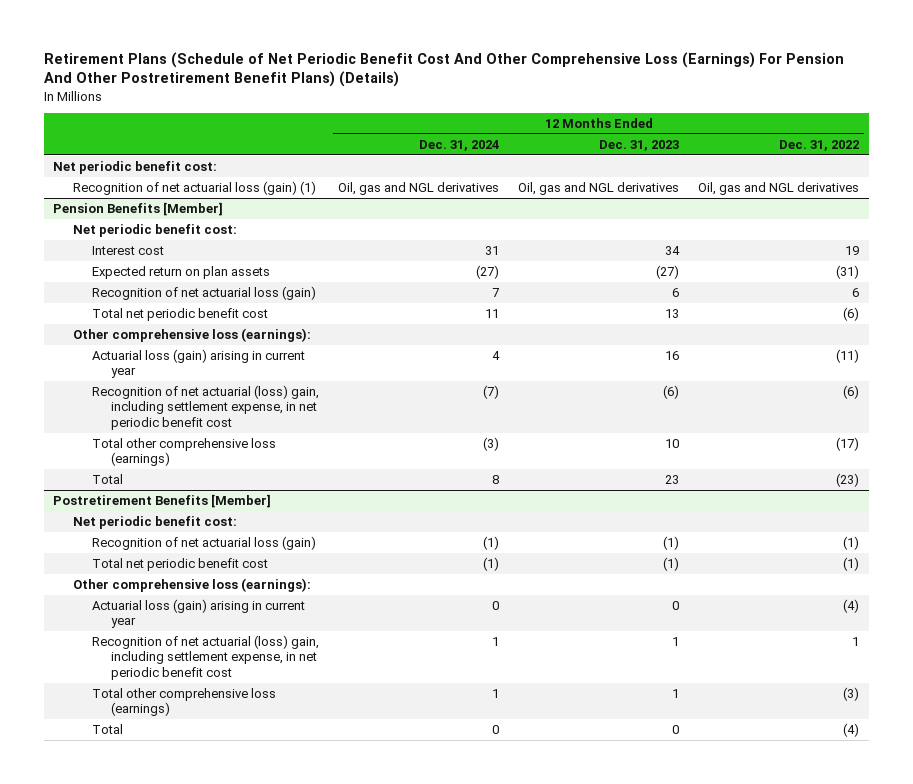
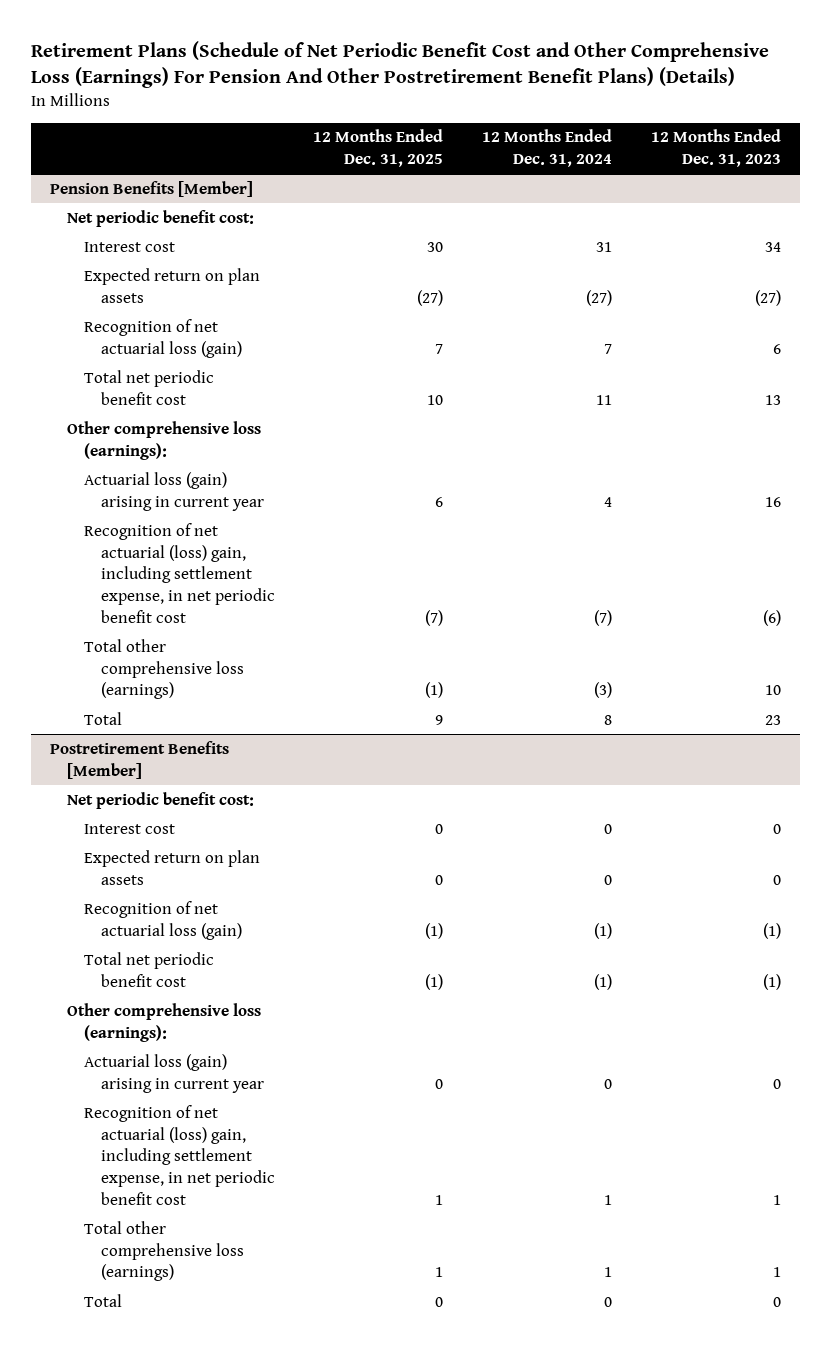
- Retirement Plans (Schedule of Net Periodic Benefit Cost And Other Comprehensive Loss (Earnings) For Pension And Other Postretirement Benefit Plans) (Details)
+ Retirement Plans (Schedule of Net Periodic Benefit Cost and Other Comprehensive Loss (Earnings) For Pension And Other Postretirement Benefit Plans) (Details)
- | 12 Months Ended Dec. 31, 2024 | 12 Months Ended Dec. 31, 2023 | 12 Months Ended Dec. 31, 2022
+ | 12 Months Ended Dec. 31, 2025 | 12 Months Ended Dec. 31, 2024 | 12 Months Ended Dec. 31, 2023
- Net periodic benefit cost:
- Recognition of net actuarial loss (gain) (1) | Oil, gas and NGL derivatives | Oil, gas and NGL derivatives | Oil, gas and NGL derivatives
@ Postretirement Benefits [Member]
+ Interest cost | 0 | 0 | 0
+ Expected return on plan assets | 0 | 0 | 0

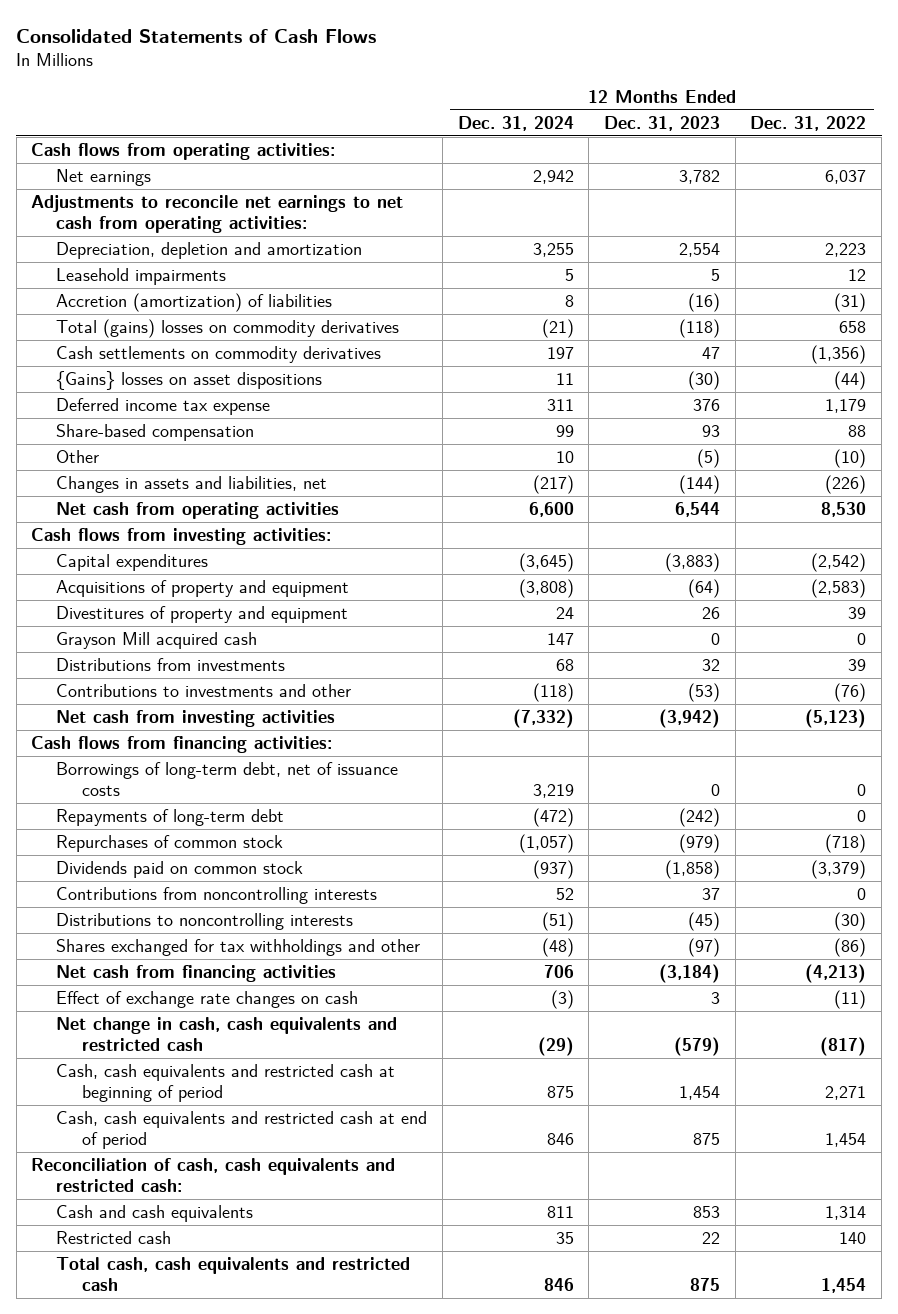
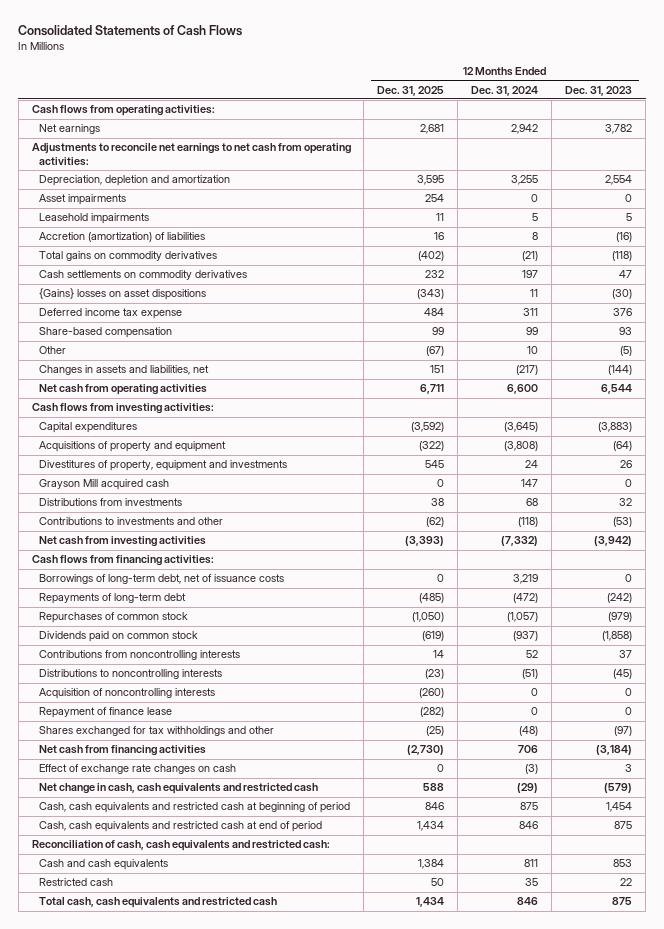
- | 12 Months Ended Dec. 31, 2024 | 12 Months Ended Dec. 31, 2023 | 12 Months Ended Dec. 31, 2022
+ | 12 Months Ended Dec. 31, 2025 | 12 Months Ended Dec. 31, 2024 | 12 Months Ended Dec. 31, 2023
+ Asset impairments | 254 | 0 | 0
- Total (gains) losses on commodity derivatives | (21) | (118) | 658
+ Total gains on commodity derivatives | (402) | (21) | (118)
- Divestitures of property and equipment | 24 | 26 | 39
+ Divestitures of property, equipment and investments | 545 | 24 | 26
+ Acquisition of noncontrolling interests | (260) | 0 | 0
+ Repayment of finance lease | (282) | 0 | 0

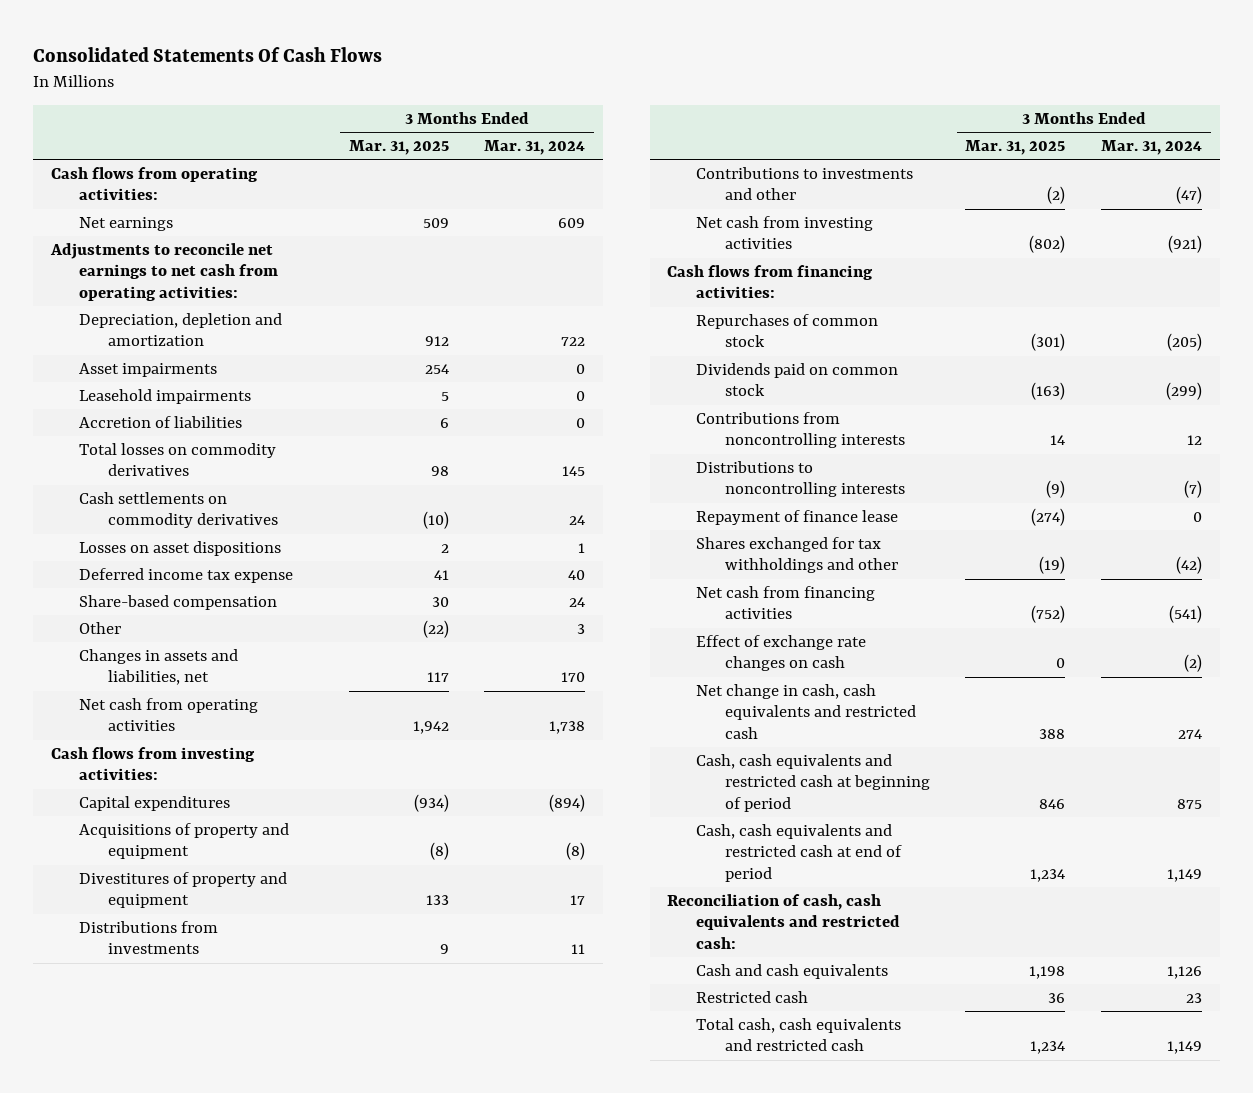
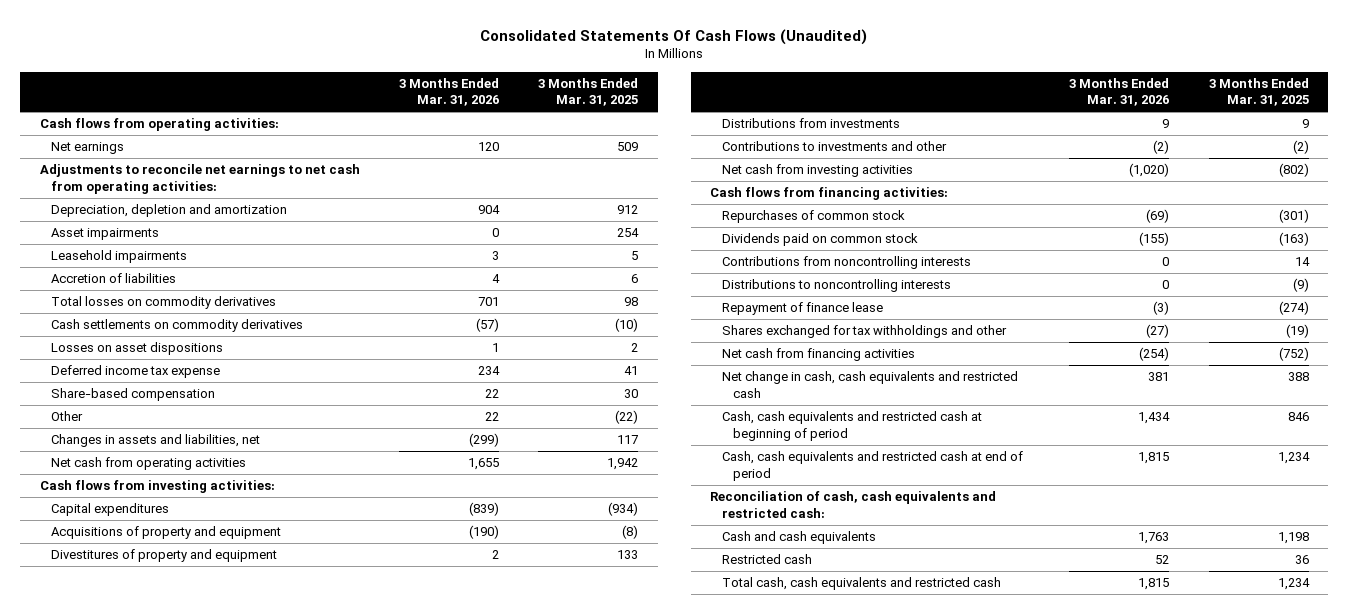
- Consolidated Statements Of Cash Flows
+ Consolidated Statements Of Cash Flows (Unaudited)
- | 3 Months Ended Mar. 31, 2025 | 3 Months Ended Mar. 31, 2024
+ | 3 Months Ended Mar. 31, 2026 | 3 Months Ended Mar. 31, 2025
- Effect of exchange rate changes on cash | 0 | (2)

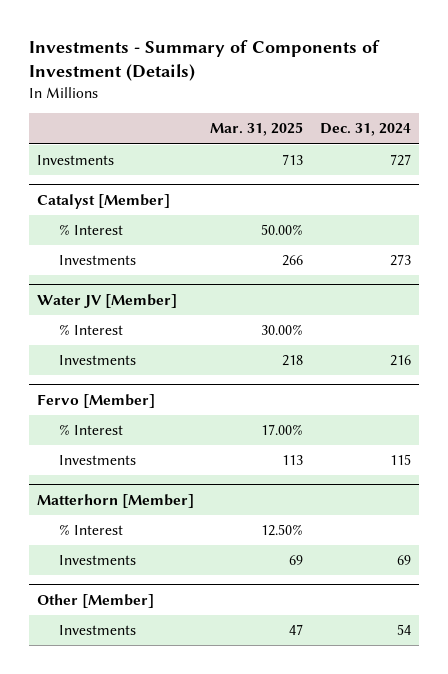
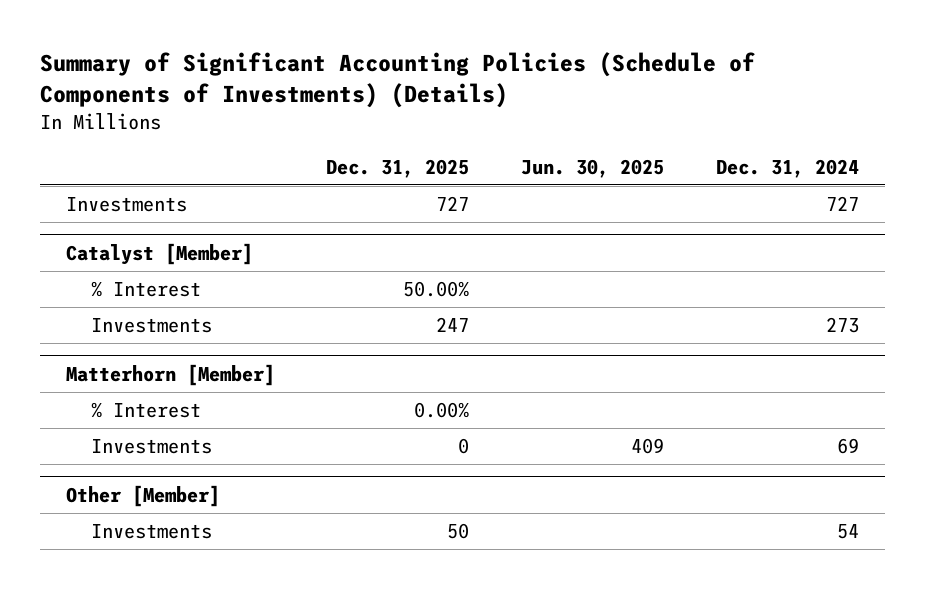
- Investments - Summary of Components of Investment (Details)
+ Summary of Significant Accounting Policies (Schedule of Components of Investments) (Details)
- | Mar. 31, 2025 | Dec. 31, 2024
+ | Dec. 31, 2025 | Jun. 30, 2025 | Dec. 31, 2024
- Water JV [Member]
- % Interest | 30.00% |
- Investments | 218 | 216
- Fervo [Member]
- % Interest | 17.00% |
- Investments | 113 | 115

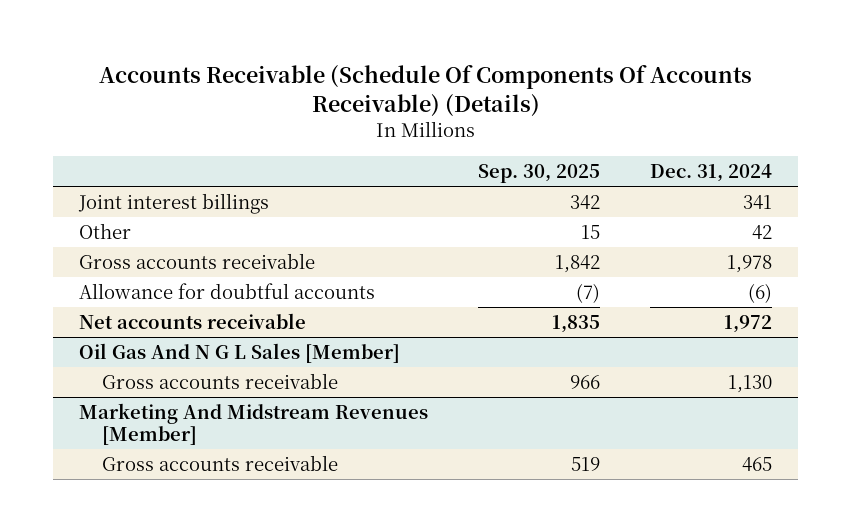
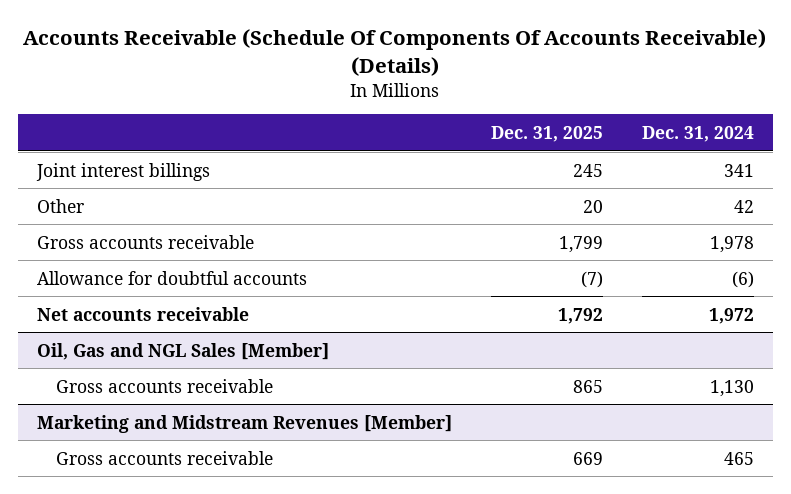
- | Sep. 30, 2025 | Dec. 31, 2024
+ | Dec. 31, 2025 | Dec. 31, 2024
- Oil Gas And N G L Sales [Member]
+ Oil, Gas and NGL Sales [Member]
- Marketing And Midstream Revenues [Member]
+ Marketing and Midstream Revenues [Member]

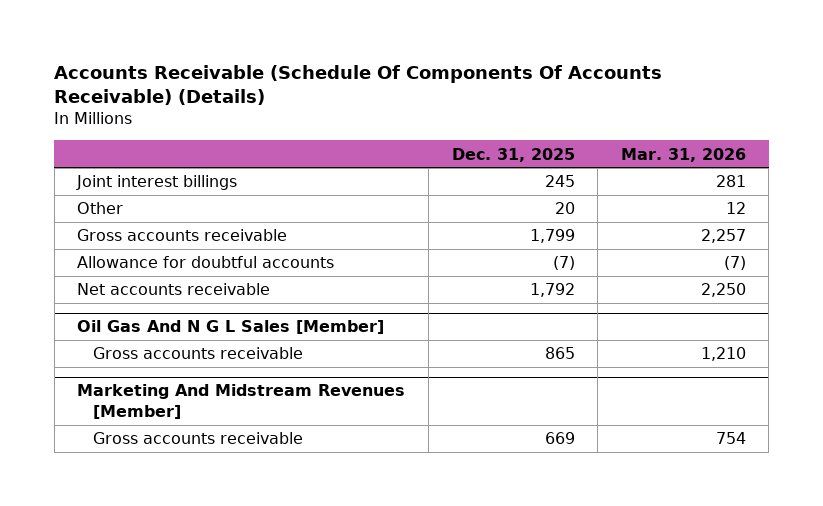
- | Dec. 31, 2025 | Dec. 31, 2024
+ | Dec. 31, 2025 | Mar. 31, 2026
- Oil, Gas and NGL Sales [Member]
+ Oil Gas And N G L Sales [Member]
- Marketing and Midstream Revenues [Member]
+ Marketing And Midstream Revenues [Member]

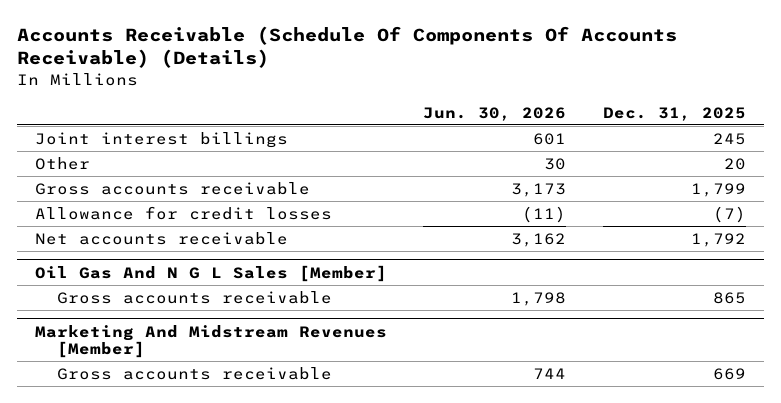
- | Dec. 31, 2025 | Mar. 31, 2026
+ | Jun. 30, 2026 | Dec. 31, 2025
- Allowance for doubtful accounts | (7) | (7)
+ Allowance for credit losses | (11) | (7)

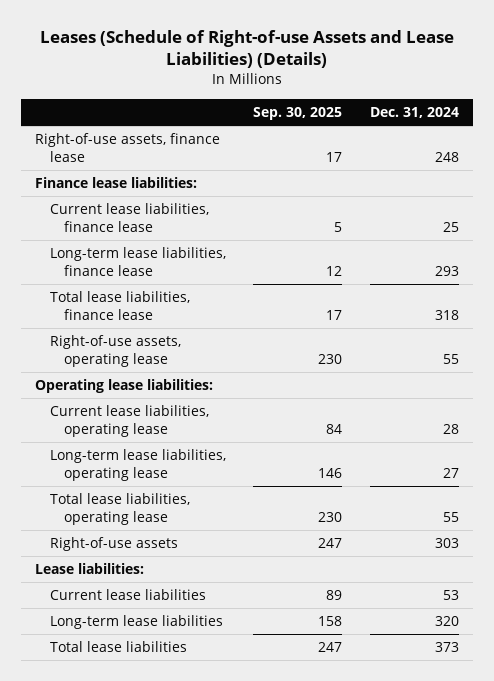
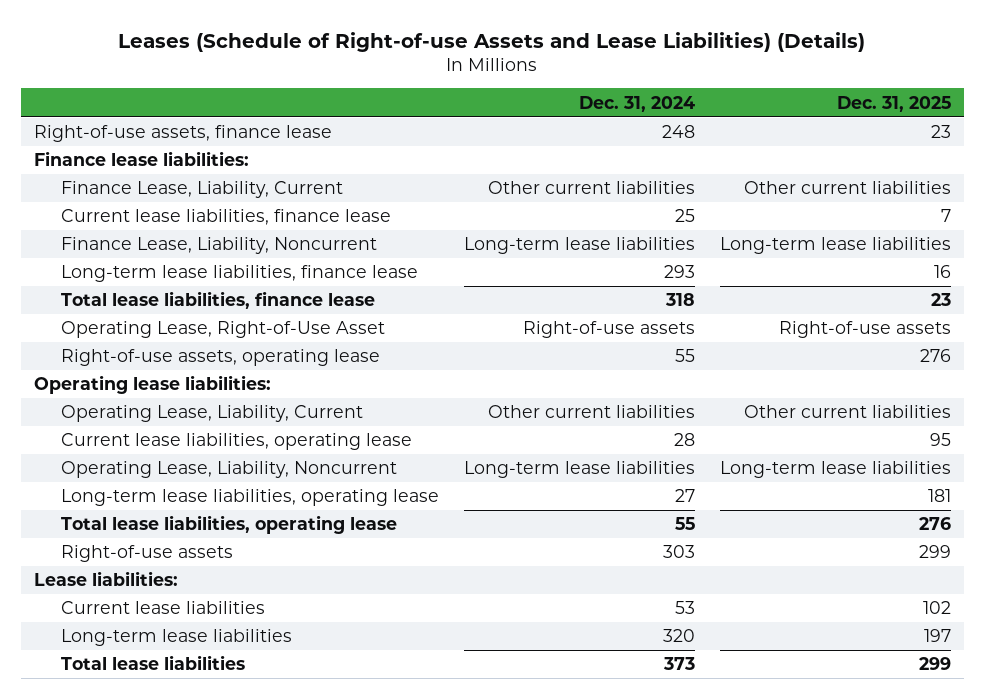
- | Sep. 30, 2025 | Dec. 31, 2024
+ | Dec. 31, 2024 | Dec. 31, 2025
+ Finance Lease, Liability, Current | Other current liabilities | Other current liabilities
+ Finance Lease, Liability, Noncurrent | Long-term lease liabilities | Long-term lease liabilities
+ Operating Lease, Right-of-Use Asset | Right-of-use assets | Right-of-use assets
+ Operating Lease, Liability, Current | Other current liabilities | Other current liabilities
+ Operating Lease, Liability, Noncurrent | Long-term lease liabilities | Long-term lease liabilities

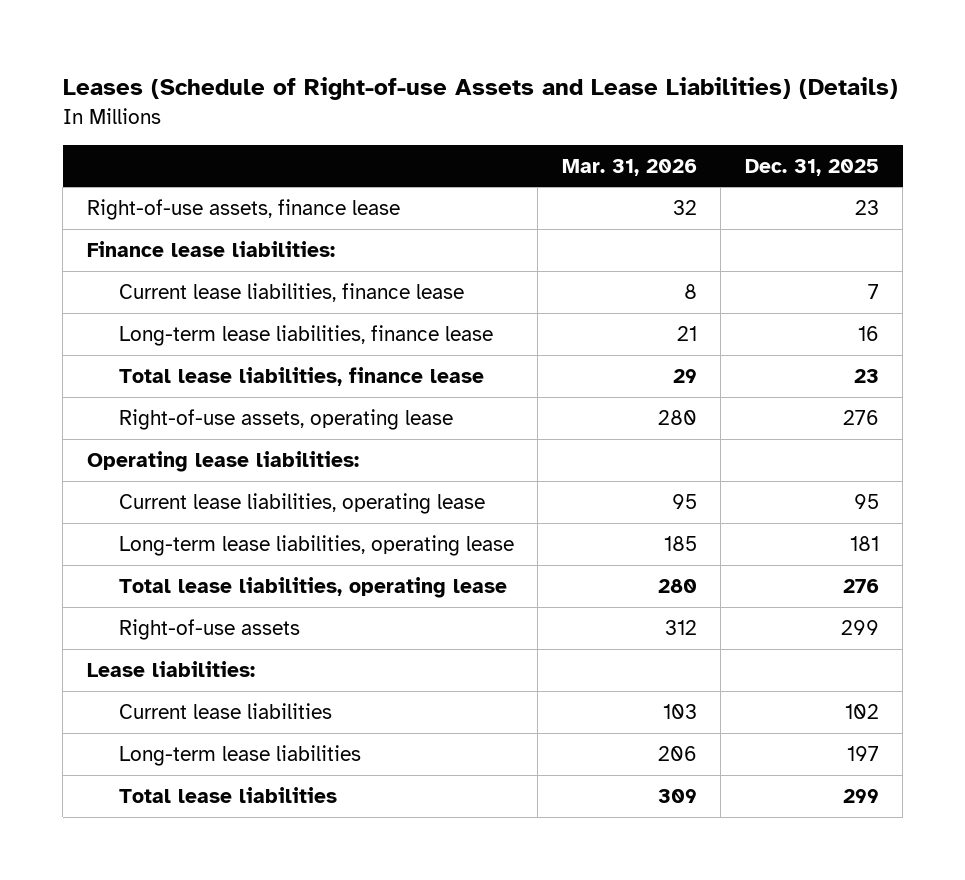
- | Dec. 31, 2024 | Dec. 31, 2025
+ | Mar. 31, 2026 | Dec. 31, 2025
- Finance Lease, Liability, Current | Other current liabilities | Other current liabilities
- Finance Lease, Liability, Noncurrent | Long-term lease liabilities | Long-term lease liabilities
- Operating Lease, Right-of-Use Asset | Right-of-use assets | Right-of-use assets
- Operating Lease, Liability, Current | Other current liabilities | Other current liabilities
- Operating Lease, Liability, Noncurrent | Long-term lease liabilities | Long-term lease liabilities

